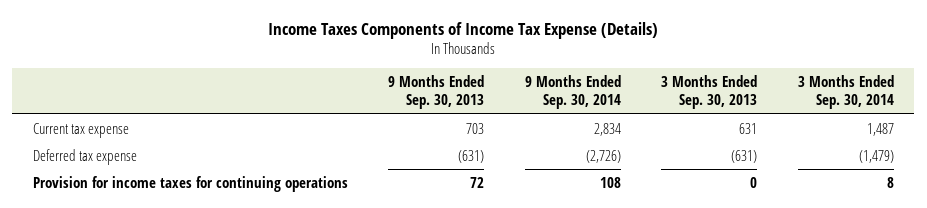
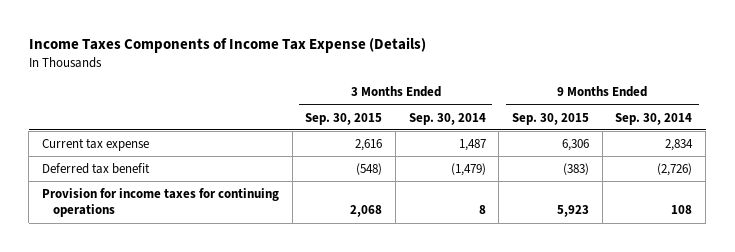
- | 9 Months Ended Sep. 30, 2013 | 9 Months Ended Sep. 30, 2014 | 3 Months Ended Sep. 30, 2013 | 3 Months Ended Sep. 30, 2014
+ | 3 Months Ended Sep. 30, 2015 | 3 Months Ended Sep. 30, 2014 | 9 Months Ended Sep. 30, 2015 | 9 Months Ended Sep. 30, 2014
- Deferred tax expense | (631) | (2,726) | (631) | (1,479)
+ Deferred tax benefit | (548) | (1,479) | (383) | (2,726)

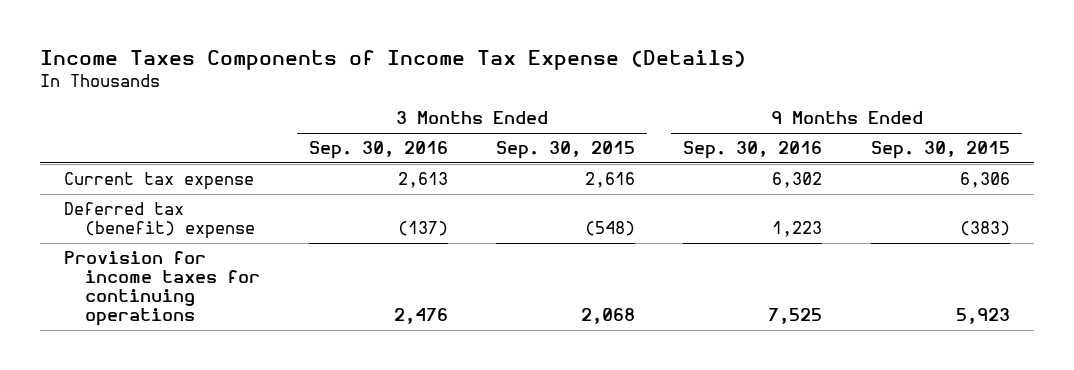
- | 3 Months Ended Sep. 30, 2015 | 3 Months Ended Sep. 30, 2014 | 9 Months Ended Sep. 30, 2015 | 9 Months Ended Sep. 30, 2014
+ | 3 Months Ended Sep. 30, 2016 | 3 Months Ended Sep. 30, 2015 | 9 Months Ended Sep. 30, 2016 | 9 Months Ended Sep. 30, 2015
- Deferred tax benefit | (548) | (1,479) | (383) | (2,726)
+ Deferred tax (benefit) expense | (137) | (548) | 1,223 | (383)

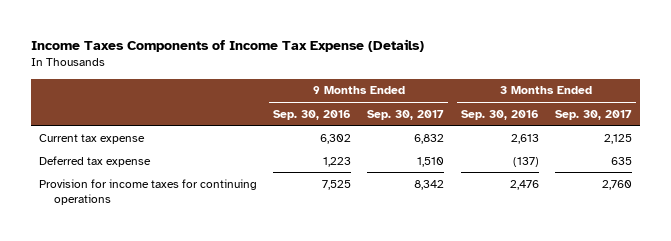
- | 3 Months Ended Sep. 30, 2016 | 3 Months Ended Sep. 30, 2015 | 9 Months Ended Sep. 30, 2016 | 9 Months Ended Sep. 30, 2015
+ | 9 Months Ended Sep. 30, 2016 | 9 Months Ended Sep. 30, 2017 | 3 Months Ended Sep. 30, 2016 | 3 Months Ended Sep. 30, 2017
- Deferred tax (benefit) expense | (137) | (548) | 1,223 | (383)
+ Deferred tax expense | 1,223 | 1,510 | (137) | 635

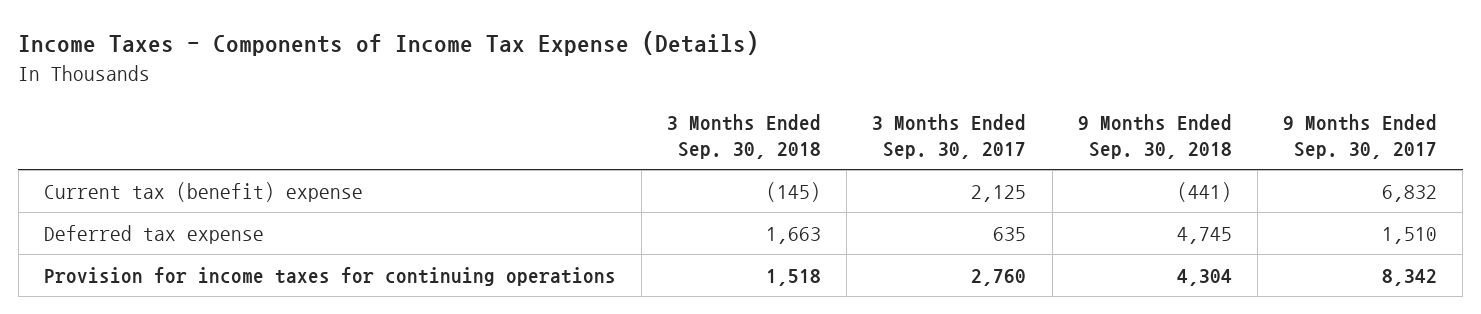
- Income Taxes Components of Income Tax Expense (Details)
+ Income Taxes - Components of Income Tax Expense (Details)
- | 9 Months Ended Sep. 30, 2016 | 9 Months Ended Sep. 30, 2017 | 3 Months Ended Sep. 30, 2016 | 3 Months Ended Sep. 30, 2017
+ | 3 Months Ended Sep. 30, 2018 | 3 Months Ended Sep. 30, 2017 | 9 Months Ended Sep. 30, 2018 | 9 Months Ended Sep. 30, 2017
- Current tax expense | 6,302 | 6,832 | 2,613 | 2,125
+ Current tax (benefit) expense | (145) | 2,125 | (441) | 6,832

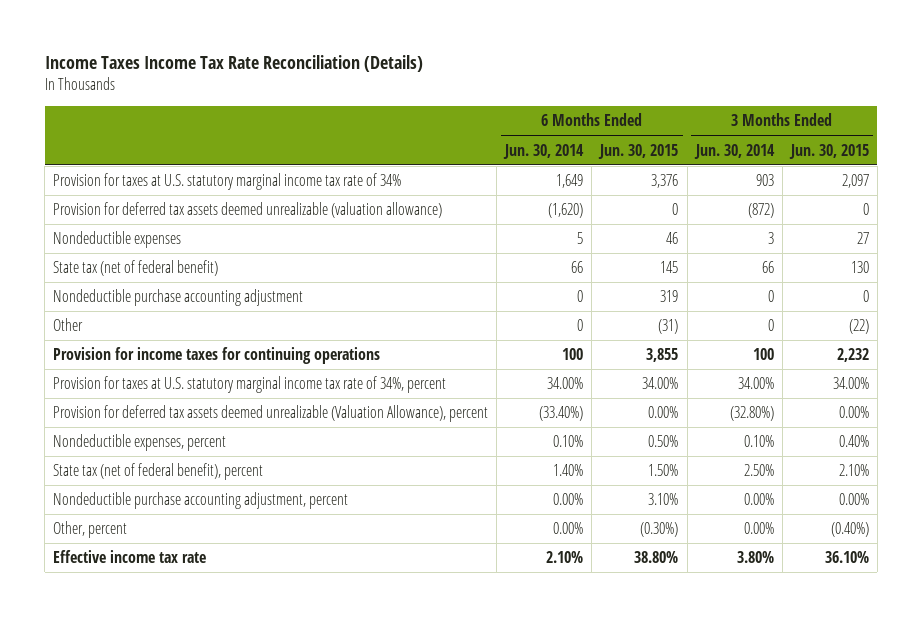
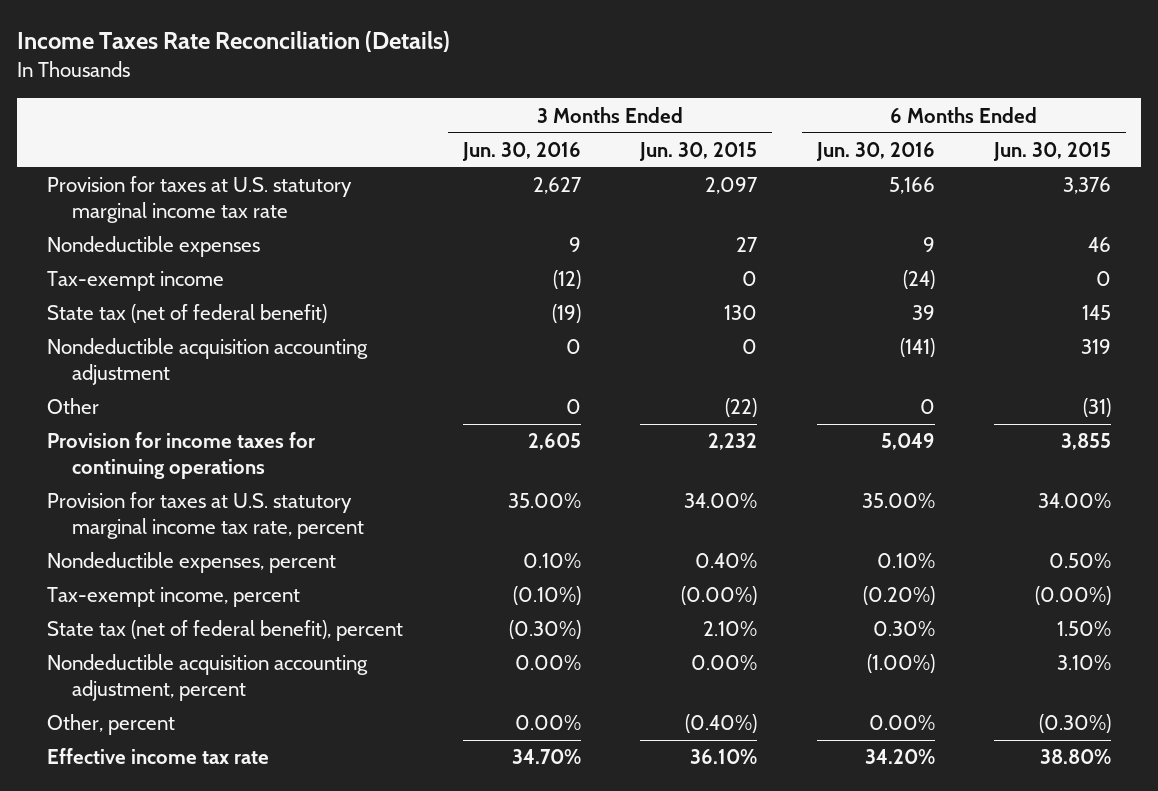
- Income Taxes Income Tax Rate Reconciliation (Details)
+ Income Taxes Rate Reconciliation (Details)
- | 6 Months Ended Jun. 30, 2014 | 6 Months Ended Jun. 30, 2015 | 3 Months Ended Jun. 30, 2014 | 3 Months Ended Jun. 30, 2015
+ | 3 Months Ended Jun. 30, 2016 | 3 Months Ended Jun. 30, 2015 | 6 Months Ended Jun. 30, 2016 | 6 Months Ended Jun. 30, 2015
- Provision for taxes at U.S. statutory marginal income tax rate of 34% | 1,649 | 3,376 | 903 | 2,097
- Provision for deferred tax assets deemed unrealizable (valuation allowance) | (1,620) | 0 | (872) | 0
+ Provision for taxes at U.S. statutory marginal income tax rate | 2,627 | 2,097 | 5,166 | 3,376
+ Tax-exempt income | (12) | 0 | (24) | 0
- Nondeductible purchase accounting adjustment | 0 | 319 | 0 | 0
+ Nondeductible acquisition accounting adjustment | 0 | 0 | (141) | 319
- Provision for taxes at U.S. statutory marginal income tax rate of 34%, percent | 34.00% | 34.00% | 34.00% | 34.00%
- Provision for deferred tax assets deemed unrealizable (Valuation Allowance), percent | (33.40%) | 0.00% | (32.80%) | 0.00%
+ Provision for taxes at U.S. statutory marginal income tax rate, percent | 35.00% | 34.00% | 35.00% | 34.00%
+ Tax-exempt income, percent | (0.10%) | (0.00%) | (0.20%) | (0.00%)
- Nondeductible purchase accounting adjustment, percent | 0.00% | 3.10% | 0.00% | 0.00%
+ Nondeductible acquisition accounting adjustment, percent | 0.00% | 0.00% | (1.00%) | 3.10%

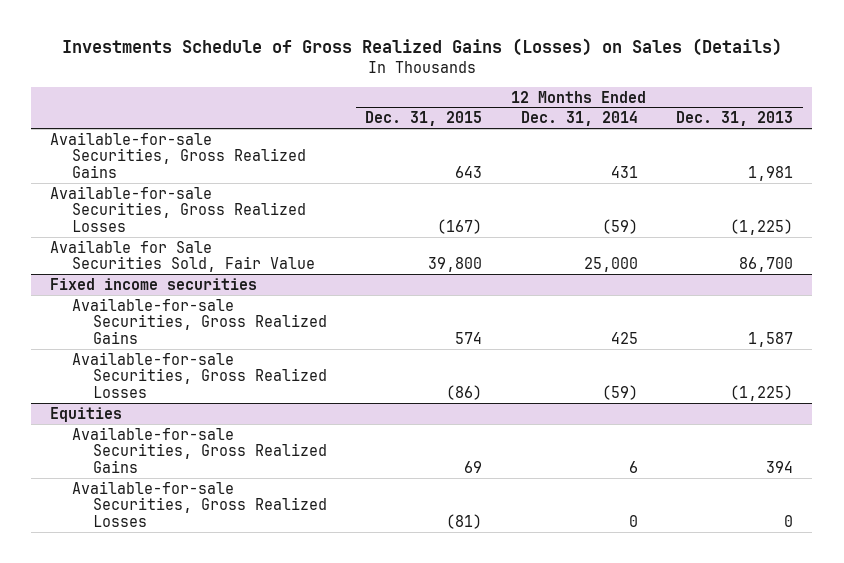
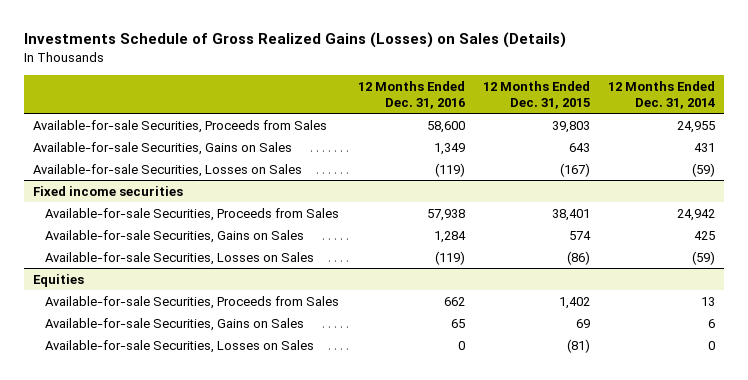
- | 12 Months Ended Dec. 31, 2015 | 12 Months Ended Dec. 31, 2014 | 12 Months Ended Dec. 31, 2013
+ | 12 Months Ended Dec. 31, 2016 | 12 Months Ended Dec. 31, 2015 | 12 Months Ended Dec. 31, 2014
- Available-for-sale Securities, Gross Realized Gains | 643 | 431 | 1,981
- Available-for-sale Securities, Gross Realized Losses | (167) | (59) | (1,225)
- Available for Sale Securities Sold, Fair Value | 39,800 | 25,000 | 86,700
+ Available-for-sale Securities, Proceeds from Sales | 58,600 | 39,803 | 24,955
+ Available-for-sale Securities, Gains on Sales | 1,349 | 643 | 431
+ Available-for-sale Securities, Losses on Sales | (119) | (167) | (59)
@ Fixed income securities
- Available-for-sale Securities, Gross Realized Gains | 574 | 425 | 1,587
- Available-for-sale Securities, Gross Realized Losses | (86) | (59) | (1,225)
+ Available-for-sale Securities, Proceeds from Sales | 57,938 | 38,401 | 24,942
+ Available-for-sale Securities, Gains on Sales | 1,284 | 574 | 425
+ Available-for-sale Securities, Losses on Sales | (119) | (86) | (59)
@ Equities
- Available-for-sale Securities, Gross Realized Gains | 69 | 6 | 394
- Available-for-sale Securities, Gross Realized Losses | (81) | 0 | 0
+ Available-for-sale Securities, Proceeds from Sales | 662 | 1,402 | 13
+ Available-for-sale Securities, Gains on Sales | 65 | 69 | 6
+ Available-for-sale Securities, Losses on Sales | 0 | (81) | 0

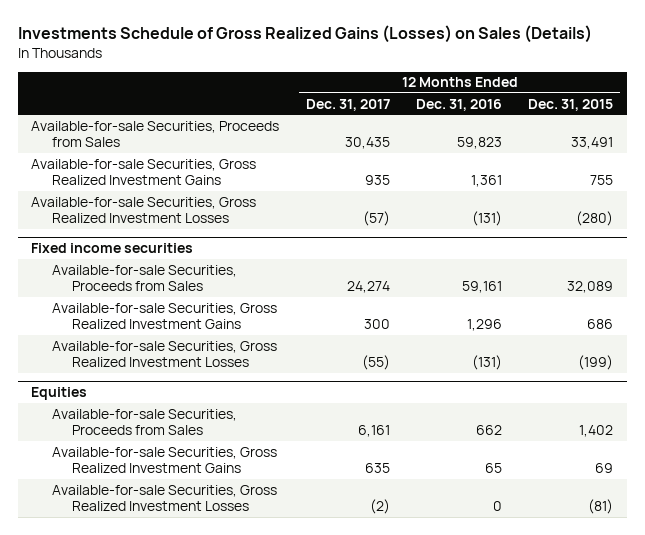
- | 12 Months Ended Dec. 31, 2016 | 12 Months Ended Dec. 31, 2015 | 12 Months Ended Dec. 31, 2014
+ | 12 Months Ended Dec. 31, 2017 | 12 Months Ended Dec. 31, 2016 | 12 Months Ended Dec. 31, 2015
- Available-for-sale Securities, Proceeds from Sales | 58,600 | 39,803 | 24,955
- Available-for-sale Securities, Gains on Sales | 1,349 | 643 | 431
- Available-for-sale Securities, Losses on Sales | (119) | (167) | (59)
+ Available-for-sale Securities, Proceeds from Sales | 30,435 | 59,823 | 33,491
+ Available-for-sale Securities, Gross Realized Investment Gains | 935 | 1,361 | 755
+ Available-for-sale Securities, Gross Realized Investment Losses | (57) | (131) | (280)
@ Fixed income securities
- Available-for-sale Securities, Proceeds from Sales | 57,938 | 38,401 | 24,942
- Available-for-sale Securities, Gains on Sales | 1,284 | 574 | 425
- Available-for-sale Securities, Losses on Sales | (119) | (86) | (59)
+ Available-for-sale Securities, Proceeds from Sales | 24,274 | 59,161 | 32,089
+ Available-for-sale Securities, Gross Realized Investment Gains | 300 | 1,296 | 686
+ Available-for-sale Securities, Gross Realized Investment Losses | (55) | (131) | (199)
@ Equities
- Available-for-sale Securities, Gains on Sales | 65 | 69 | 6
- Available-for-sale Securities, Losses on Sales | 0 | (81) | 0
+ Available-for-sale Securities, Gross Realized Investment Gains | 635 | 65 | 69
+ Available-for-sale Securities, Gross Realized Investment Losses | (2) | 0 | (81)

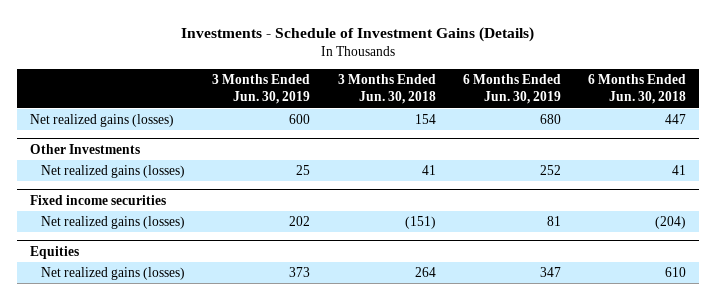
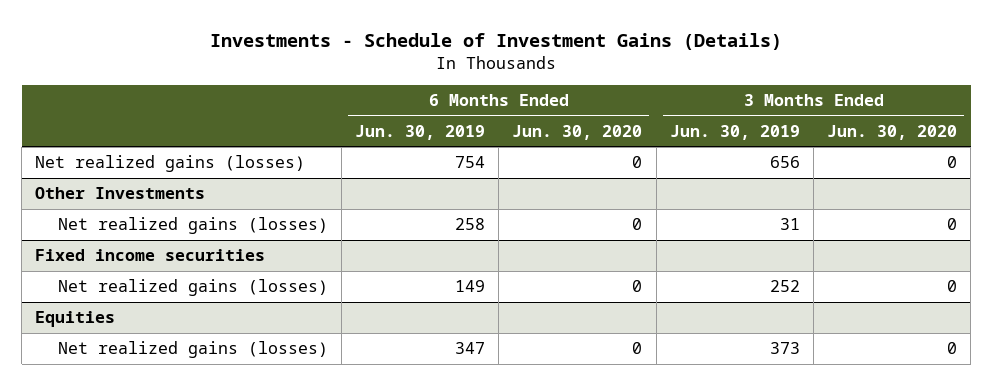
- | 3 Months Ended Jun. 30, 2019 | 3 Months Ended Jun. 30, 2018 | 6 Months Ended Jun. 30, 2019 | 6 Months Ended Jun. 30, 2018
+ | 6 Months Ended Jun. 30, 2019 | 6 Months Ended Jun. 30, 2020 | 3 Months Ended Jun. 30, 2019 | 3 Months Ended Jun. 30, 2020
- Net realized gains (losses) | 600 | 154 | 680 | 447
+ Net realized gains (losses) | 754 | 0 | 656 | 0
@ Other Investments
- Net realized gains (losses) | 25 | 41 | 252 | 41
+ Net realized gains (losses) | 258 | 0 | 31 | 0
@ Fixed income securities
- Net realized gains (losses) | 202 | (151) | 81 | (204)
+ Net realized gains (losses) | 149 | 0 | 252 | 0

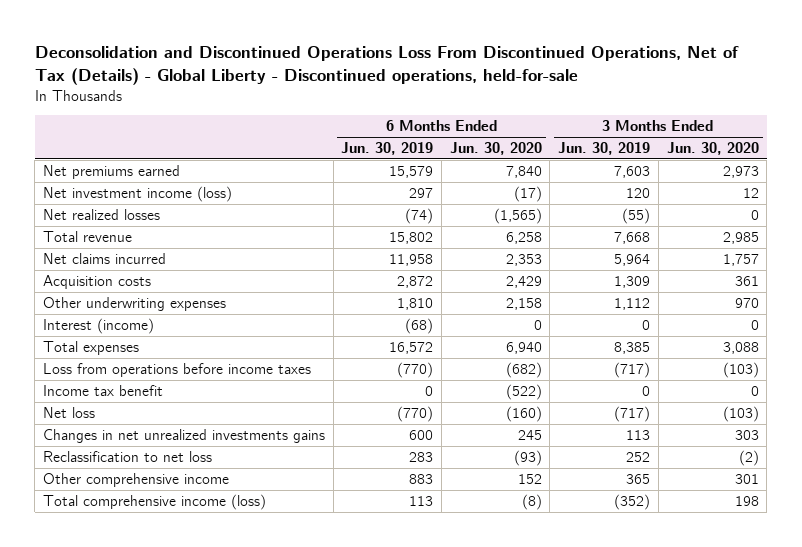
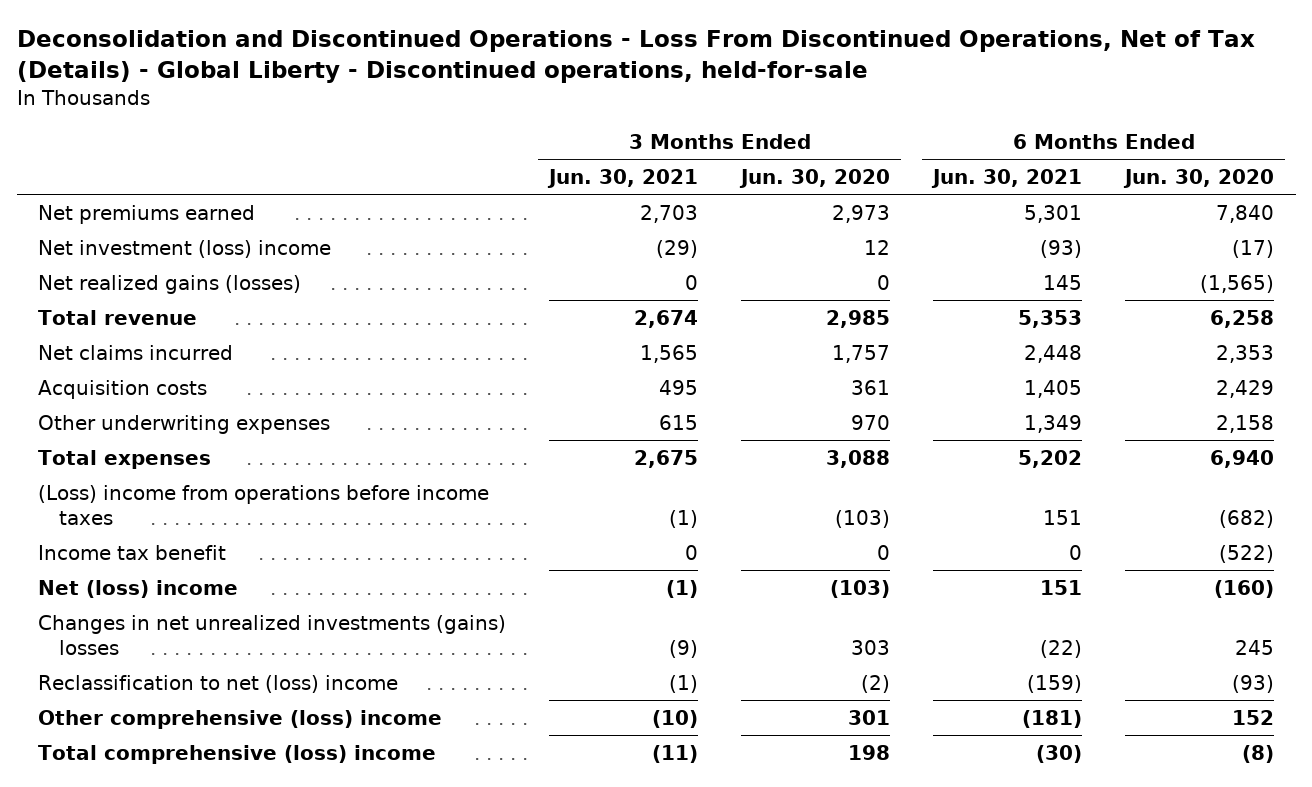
- Deconsolidation and Discontinued Operations Loss From Discontinued Operations, Net of Tax (Details) - Global Liberty - Discontinued operations, held-for-sale
+ Deconsolidation and Discontinued Operations - Loss From Discontinued Operations, Net of Tax (Details) - Global Liberty - Discontinued operations, held-for-sale
- | 6 Months Ended Jun. 30, 2019 | 6 Months Ended Jun. 30, 2020 | 3 Months Ended Jun. 30, 2019 | 3 Months Ended Jun. 30, 2020
+ | 3 Months Ended Jun. 30, 2021 | 3 Months Ended Jun. 30, 2020 | 6 Months Ended Jun. 30, 2021 | 6 Months Ended Jun. 30, 2020
- Net investment income (loss) | 297 | (17) | 120 | 12
- Net realized losses | (74) | (1,565) | (55) | 0
+ Net investment (loss) income | (29) | 12 | (93) | (17)
+ Net realized gains (losses) | 0 | 0 | 145 | (1,565)
- Interest (income) | (68) | 0 | 0 | 0
- Loss from operations before income taxes | (770) | (682) | (717) | (103)
+ (Loss) income from operations before income taxes | (1) | (103) | 151 | (682)
- Net loss | (770) | (160) | (717) | (103)
- Changes in net unrealized investments gains | 600 | 245 | 113 | 303
- Reclassification to net loss | 283 | (93) | 252 | (2)
- Other comprehensive income | 883 | 152 | 365 | 301
- Total comprehensive income (loss) | 113 | (8) | (352) | 198
+ Net (loss) income | (1) | (103) | 151 | (160)
+ Changes in net unrealized investments (gains) losses | (9) | 303 | (22) | 245
+ Reclassification to net (loss) income | (1) | (2) | (159) | (93)
+ Other comprehensive (loss) income | (10) | 301 | (181) | 152
+ Total comprehensive (loss) income | (11) | 198 | (30) | (8)

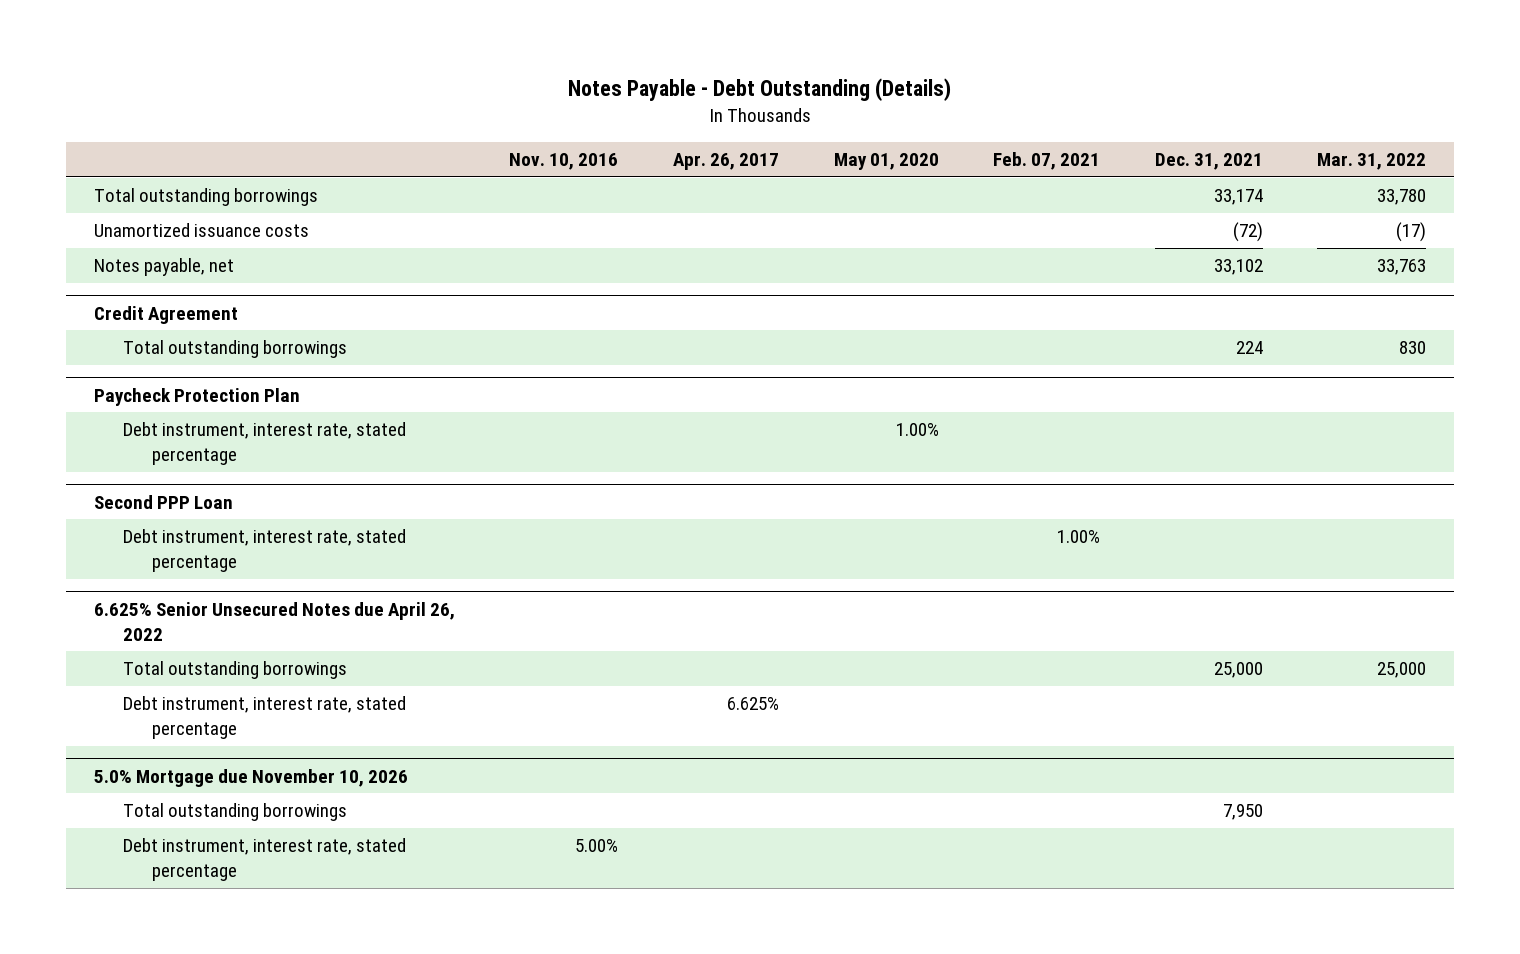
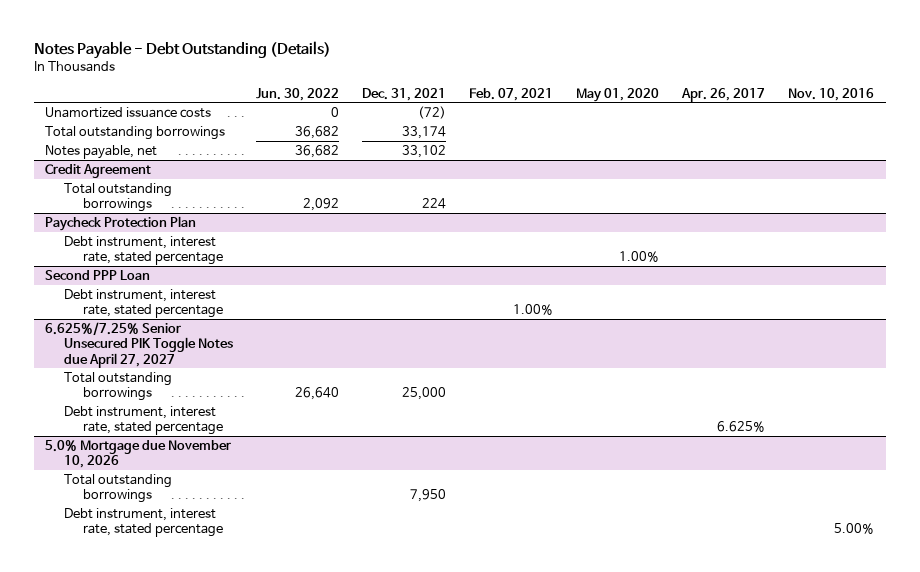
- | Nov. 10, 2016 | Apr. 26, 2017 | May 01, 2020 | Feb. 07, 2021 | Dec. 31, 2021 | Mar. 31, 2022
+ | Jun. 30, 2022 | Dec. 31, 2021 | Feb. 07, 2021 | May 01, 2020 | Apr. 26, 2017 | Nov. 10, 2016
moved down: Total outstanding borrowings | 36,682 | 33,174 | | | |
- 6.625% Senior Unsecured Notes due April 26, 2022
+ 6.625%/7.25% Senior Unsecured PIK Toggle Notes due April 27, 2027

